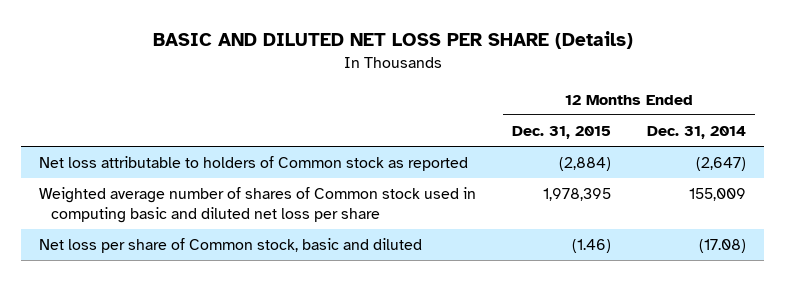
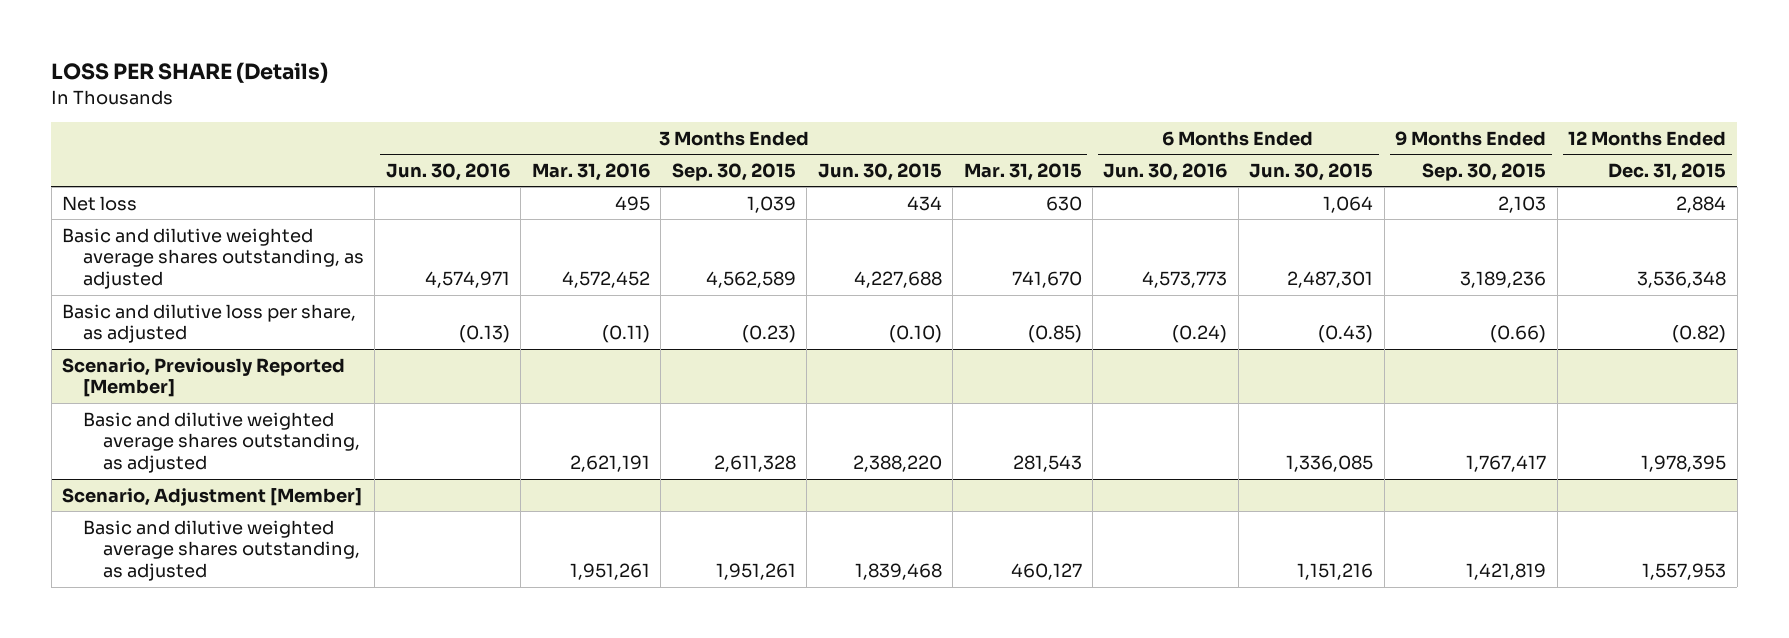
- BASIC AND DILUTED NET LOSS PER SHARE (Details)
+ LOSS PER SHARE (Details)
- | 12 Months Ended Dec. 31, 2015 | 12 Months Ended Dec. 31, 2014
+ | 3 Months Ended Jun. 30, 2016 | 3 Months Ended Mar. 31, 2016 | 3 Months Ended Sep. 30, 2015 | 3 Months Ended Jun. 30, 2015 | 3 Months Ended Mar. 31, 2015 | 6 Months Ended Jun. 30, 2016 | 6 Months Ended Jun. 30, 2015 | 9 Months Ended Sep. 30, 2015 | 12 Months Ended Dec. 31, 2015
- Net loss attributable to holders of Common stock as reported | (2,884) | (2,647)
- Weighted average number of shares of Common stock used in computing basic and diluted net loss per share | 1,978,395 | 155,009
- Net loss per share of Common stock, basic and diluted | (1.46) | (17.08)
+ Net loss | | 495 | 1,039 | 434 | 630 | | 1,064 | 2,103 | 2,884
+ Basic and dilutive weighted average shares outstanding, as adjusted | 4,574,971 | 4,572,452 | 4,562,589 | 4,227,688 | 741,670 | 4,573,773 | 2,487,301 | 3,189,236 | 3,536,348
+ Basic and dilutive loss per share, as adjusted | (0.13) | (0.11) | (0.23) | (0.10) | (0.85) | (0.24) | (0.43) | (0.66) | (0.82)
+ Scenario, Previously Reported [Member]
+ Basic and dilutive weighted average shares outstanding, as adjusted | | 2,621,191 | 2,611,328 | 2,388,220 | 281,543 | | 1,336,085 | 1,767,417 | 1,978,395
+ Scenario, Adjustment [Member]
+ Basic and dilutive weighted average shares outstanding, as adjusted | | 1,951,261 | 1,951,261 | 1,839,468 | 460,127 | | 1,151,216 | 1,421,819 | 1,557,953

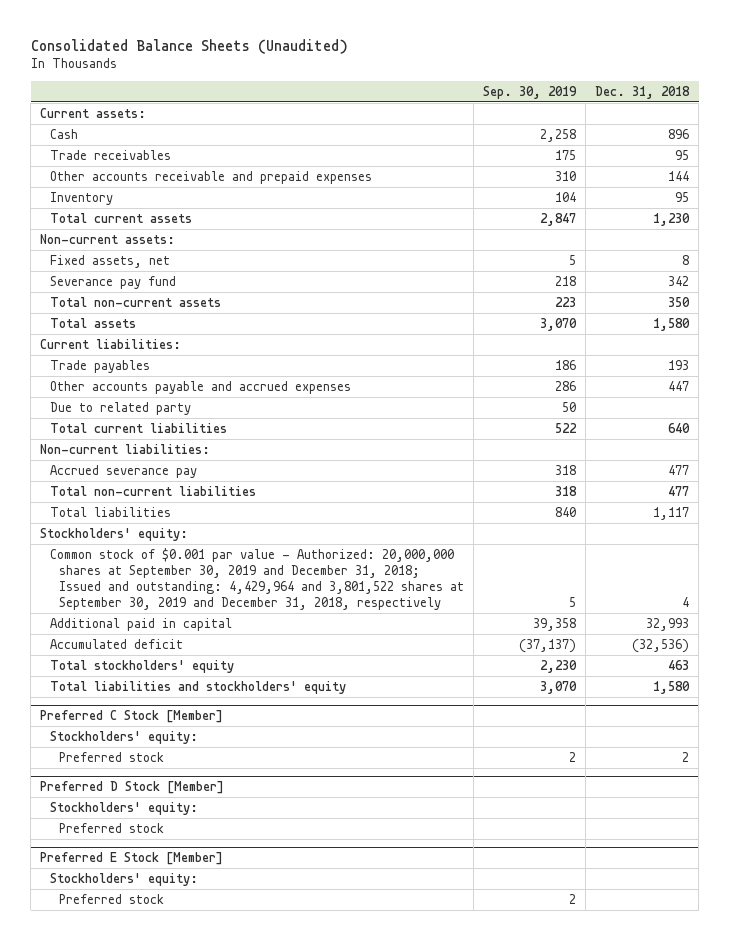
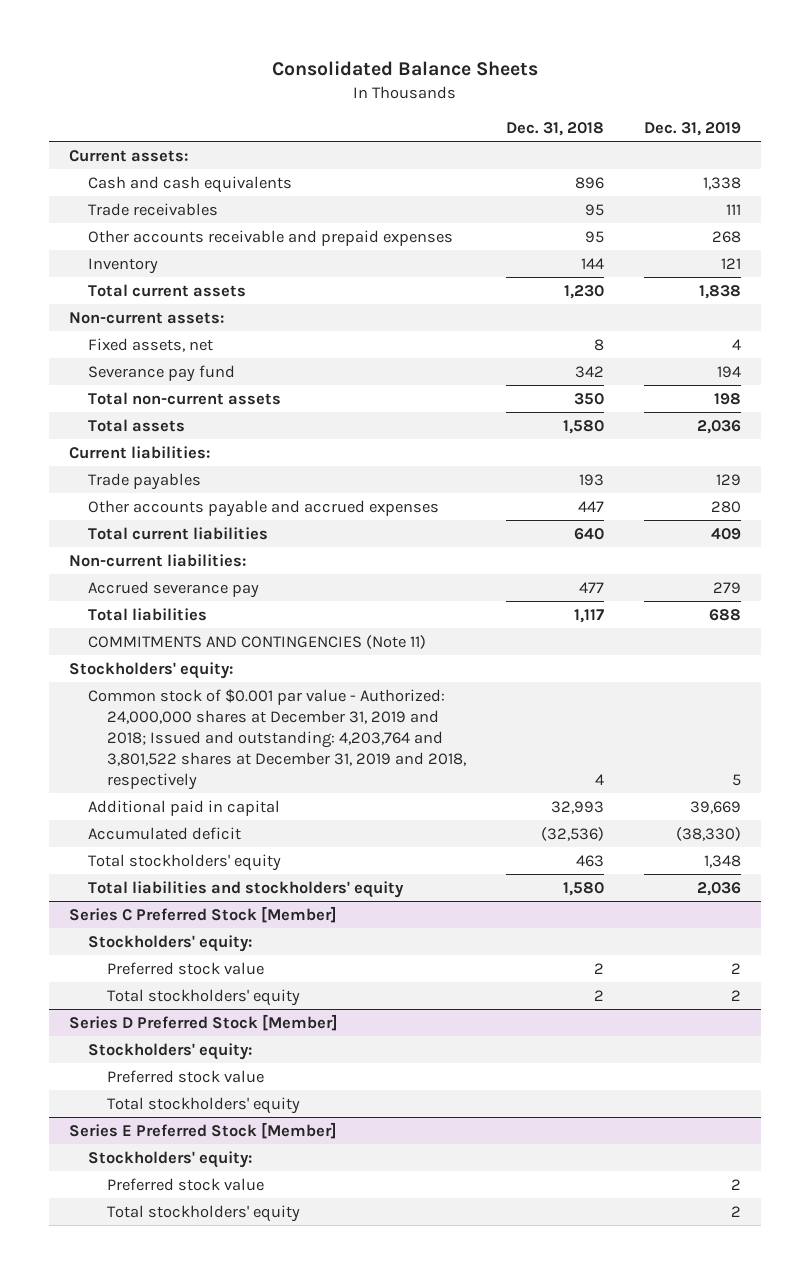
- Consolidated Balance Sheets (Unaudited)
+ Consolidated Balance Sheets
- | Sep. 30, 2019 | Dec. 31, 2018
+ | Dec. 31, 2018 | Dec. 31, 2019
- Cash | 2,258 | 896
+ Cash and cash equivalents | 896 | 1,338
- Other accounts receivable and prepaid expenses | 310 | 144
- Inventory | 104 | 95
+ Other accounts receivable and prepaid expenses | 95 | 268
+ Inventory | 144 | 121
- Due to related party | 50 |
- Total non-current liabilities | 318 | 477
+ COMMITMENTS AND CONTINGENCIES (Note 11)
- Common stock of $0.001 par value - Authorized: 20,000,000 shares at September 30, 2019 and December 31, 2018; Issued and outstanding: 4,429,964 and 3,801,522 shares at September 30, 2019 and December 31, 2018, respectively | 5 | 4
+ Common stock of $0.001 par value - Authorized: 24,000,000 shares at December 31, 2019 and 2018; Issued and outstanding: 4,203,764 and 3,801,522 shares at December 31, 2019 and 2018, respectively | 4 | 5
- Preferred C Stock [Member]
+ Series C Preferred Stock [Member]
- Preferred stock | 2 | 2
- Preferred D Stock [Member]
+ Preferred stock value | 2 | 2
+ Total stockholders' equity | 2 | 2
+ Series D Preferred Stock [Member]
- Preferred stock
- Preferred E Stock [Member]
+ Preferred stock value
+ Total stockholders' equity
+ Series E Preferred Stock [Member]
- Preferred stock | 2 |
+ Preferred stock value | | 2
+ Total stockholders' equity | | 2

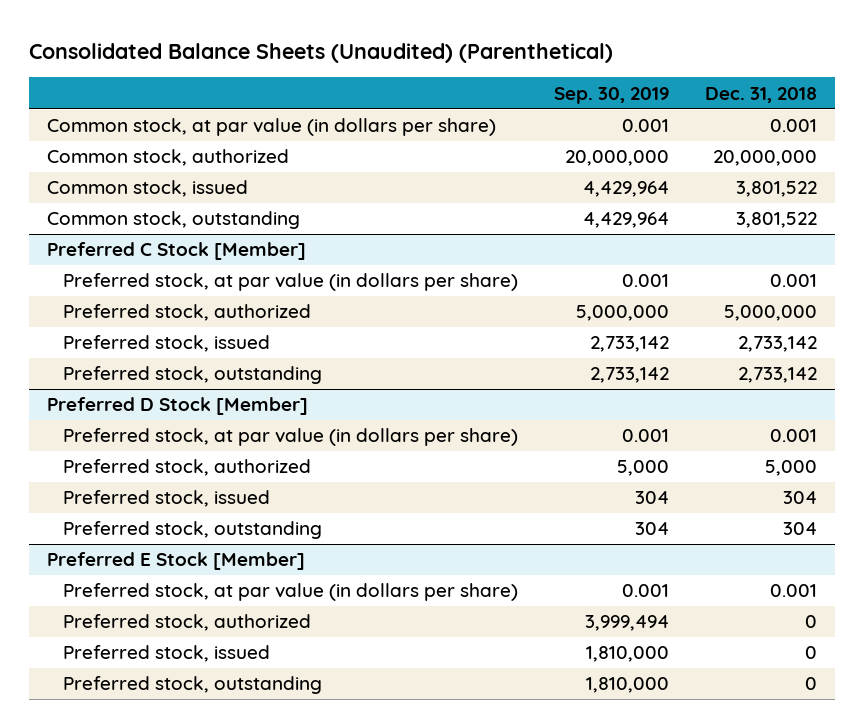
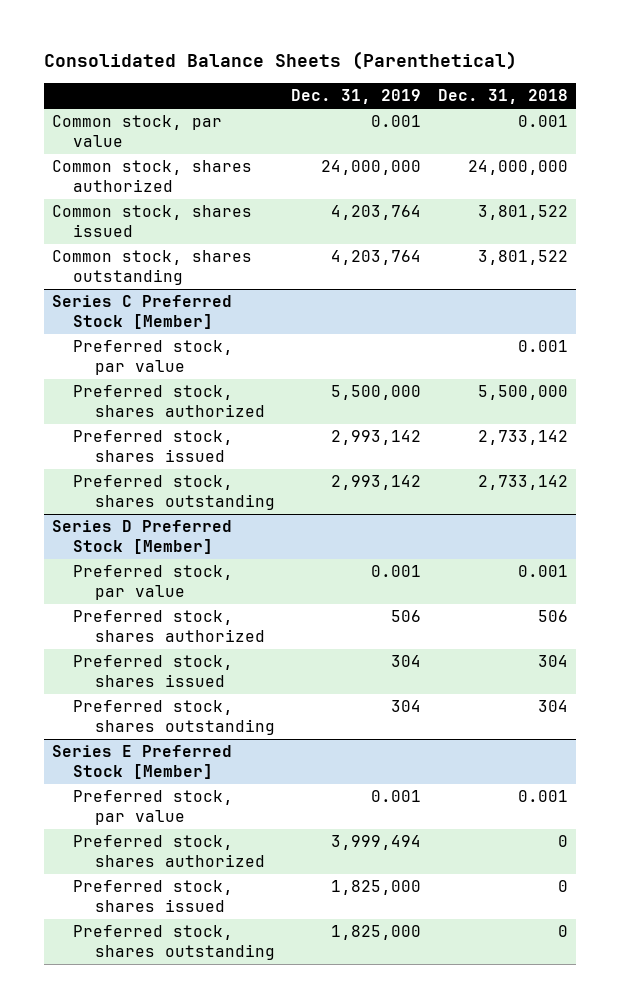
- Consolidated Balance Sheets (Unaudited) (Parenthetical)
+ Consolidated Balance Sheets (Parenthetical)
- | Sep. 30, 2019 | Dec. 31, 2018
+ | Dec. 31, 2019 | Dec. 31, 2018
- Common stock, at par value (in dollars per share) | 0.001 | 0.001
- Common stock, authorized | 20,000,000 | 20,000,000
- Common stock, issued | 4,429,964 | 3,801,522
- Common stock, outstanding | 4,429,964 | 3,801,522
- Preferred C Stock [Member]
- Preferred stock, at par value (in dollars per share) | 0.001 | 0.001
- Preferred stock, authorized | 5,000,000 | 5,000,000
- Preferred stock, issued | 2,733,142 | 2,733,142
- Preferred stock, outstanding | 2,733,142 | 2,733,142
- Preferred D Stock [Member]
- Preferred stock, at par value (in dollars per share) | 0.001 | 0.001
- Preferred stock, authorized | 5,000 | 5,000
- Preferred stock, issued | 304 | 304
- Preferred stock, outstanding | 304 | 304
- Preferred E Stock [Member]
- Preferred stock, at par value (in dollars per share) | 0.001 | 0.001
- Preferred stock, authorized | 3,999,494 | 0
- Preferred stock, issued | 1,810,000 | 0
- Preferred stock, outstanding | 1,810,000 | 0
+ Common stock, par value | 0.001 | 0.001
+ Common stock, shares authorized | 24,000,000 | 24,000,000
+ Common stock, shares issued | 4,203,764 | 3,801,522
+ Common stock, shares outstanding | 4,203,764 | 3,801,522
+ Series C Preferred Stock [Member]
+ Preferred stock, par value | | 0.001
+ Preferred stock, shares authorized | 5,500,000 | 5,500,000
+ Preferred stock, shares issued | 2,993,142 | 2,733,142
+ Preferred stock, shares outstanding | 2,993,142 | 2,733,142
+ Series D Preferred Stock [Member]
+ Preferred stock, par value | 0.001 | 0.001
+ Preferred stock, shares authorized | 506 | 506
+ Preferred stock, shares issued | 304 | 304
+ Preferred stock, shares outstanding | 304 | 304
+ Series E Preferred Stock [Member]
+ Preferred stock, par value | 0.001 | 0.001
+ Preferred stock, shares authorized | 3,999,494 | 0
+ Preferred stock, shares issued | 1,825,000 | 0
+ Preferred stock, shares outstanding | 1,825,000 | 0

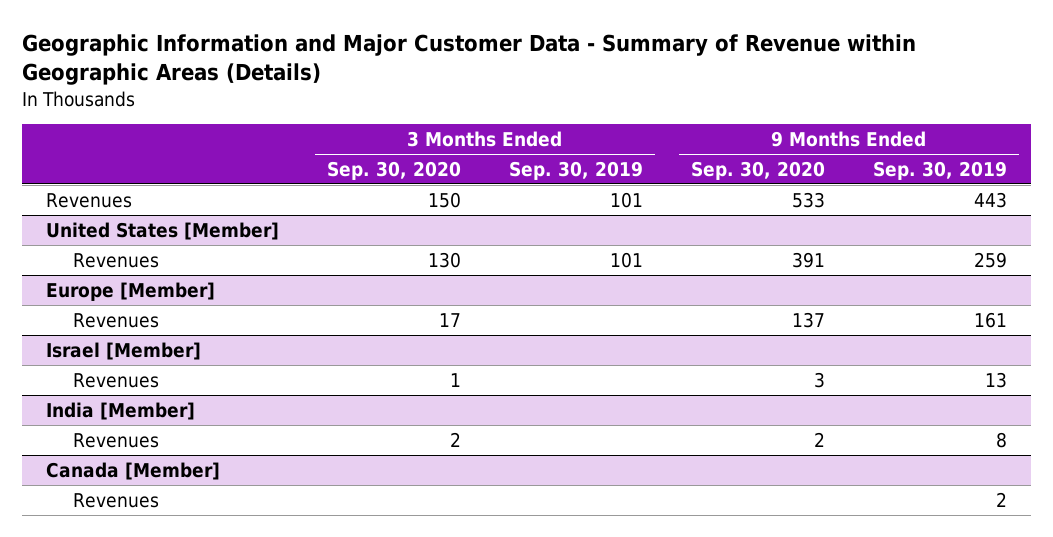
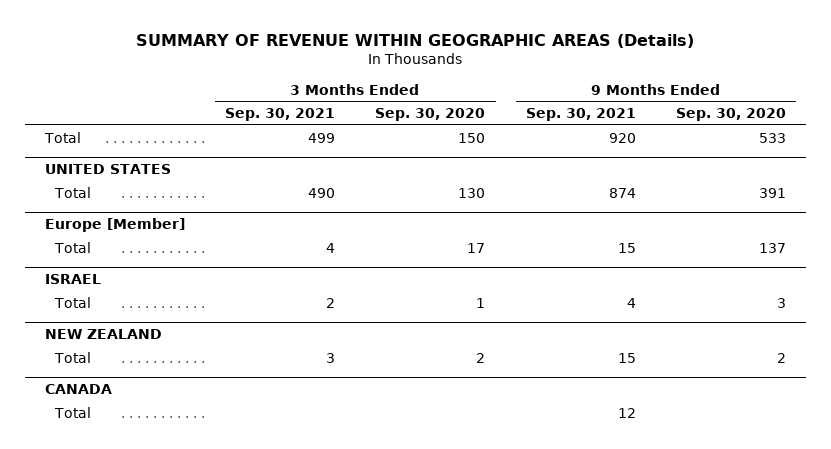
- Geographic Information and Major Customer Data - Summary of Revenue within Geographic Areas (Details)
+ SUMMARY OF REVENUE WITHIN GEOGRAPHIC AREAS (Details)
- | 3 Months Ended Sep. 30, 2020 | 3 Months Ended Sep. 30, 2019 | 9 Months Ended Sep. 30, 2020 | 9 Months Ended Sep. 30, 2019
+ | 3 Months Ended Sep. 30, 2021 | 3 Months Ended Sep. 30, 2020 | 9 Months Ended Sep. 30, 2021 | 9 Months Ended Sep. 30, 2020
- Revenues | 150 | 101 | 533 | 443
- United States [Member]
- Revenues | 130 | 101 | 391 | 259
+ Total | 499 | 150 | 920 | 533
+ UNITED STATES
+ Total | 490 | 130 | 874 | 391
@ Europe [Member]
- Revenues | 17 | | 137 | 161
- Israel [Member]
- Revenues | 1 | | 3 | 13
- India [Member]
- Revenues | 2 | | 2 | 8
- Canada [Member]
- Revenues | | | | 2
@ Europe [Member]
+ Total | 4 | 17 | 15 | 137
+ ISRAEL
+ Total | 2 | 1 | 4 | 3
+ NEW ZEALAND
+ Total | 3 | 2 | 15 | 2
+ CANADA
+ Total | | | 12 |

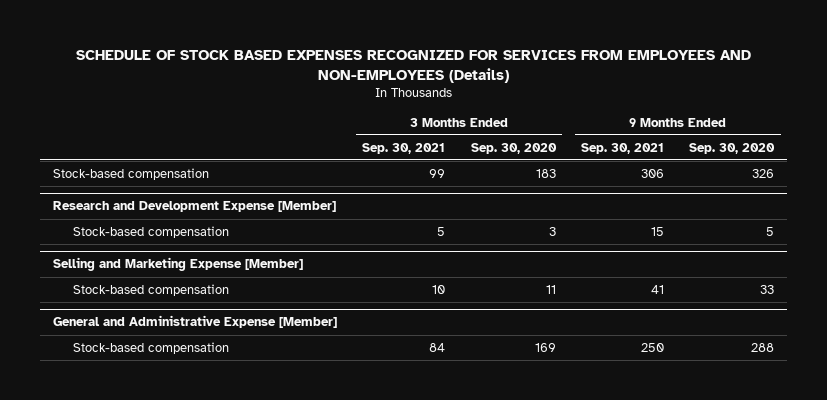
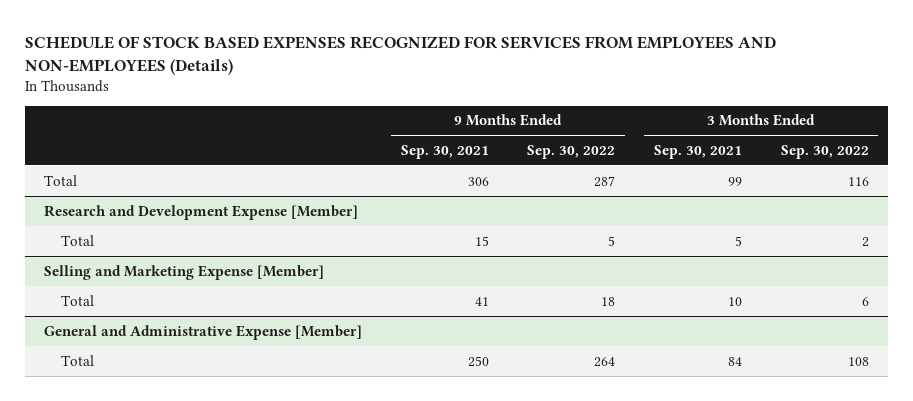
- | 3 Months Ended Sep. 30, 2021 | 3 Months Ended Sep. 30, 2020 | 9 Months Ended Sep. 30, 2021 | 9 Months Ended Sep. 30, 2020
+ | 9 Months Ended Sep. 30, 2021 | 9 Months Ended Sep. 30, 2022 | 3 Months Ended Sep. 30, 2021 | 3 Months Ended Sep. 30, 2022
- Stock-based compensation | 99 | 183 | 306 | 326
+ Total | 306 | 287 | 99 | 116
@ Research and Development Expense [Member]
- Stock-based compensation | 5 | 3 | 15 | 5
+ Total | 15 | 5 | 5 | 2
@ Selling and Marketing Expense [Member]
- Stock-based compensation | 10 | 11 | 41 | 33
+ Total | 41 | 18 | 10 | 6
@ General and Administrative Expense [Member]
- Stock-based compensation | 84 | 169 | 250 | 288
+ Total | 250 | 264 | 84 | 108

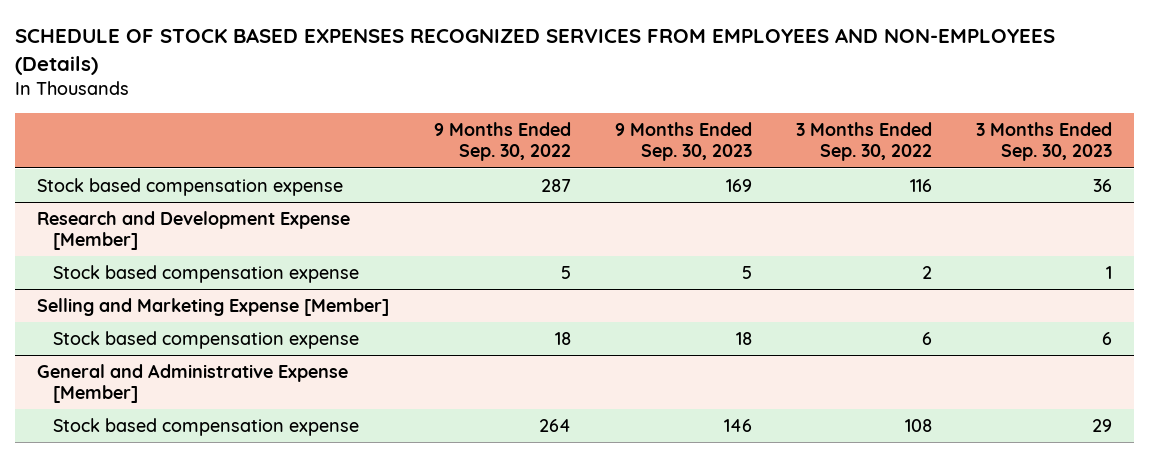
- SCHEDULE OF STOCK BASED EXPENSES RECOGNIZED FOR SERVICES FROM EMPLOYEES AND NON-EMPLOYEES (Details)
+ SCHEDULE OF STOCK BASED EXPENSES RECOGNIZED SERVICES FROM EMPLOYEES AND NON-EMPLOYEES (Details)
- | 9 Months Ended Sep. 30, 2021 | 9 Months Ended Sep. 30, 2022 | 3 Months Ended Sep. 30, 2021 | 3 Months Ended Sep. 30, 2022
+ | 9 Months Ended Sep. 30, 2022 | 9 Months Ended Sep. 30, 2023 | 3 Months Ended Sep. 30, 2022 | 3 Months Ended Sep. 30, 2023
- Total | 306 | 287 | 99 | 116
+ Stock based compensation expense | 287 | 169 | 116 | 36
@ Research and Development Expense [Member]
- Total | 15 | 5 | 5 | 2
+ Stock based compensation expense | 5 | 5 | 2 | 1
@ Selling and Marketing Expense [Member]
- Total | 41 | 18 | 10 | 6
+ Stock based compensation expense | 18 | 18 | 6 | 6
@ General and Administrative Expense [Member]
- Total | 250 | 264 | 84 | 108
+ Stock based compensation expense | 264 | 146 | 108 | 29

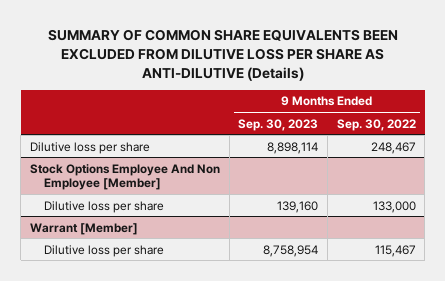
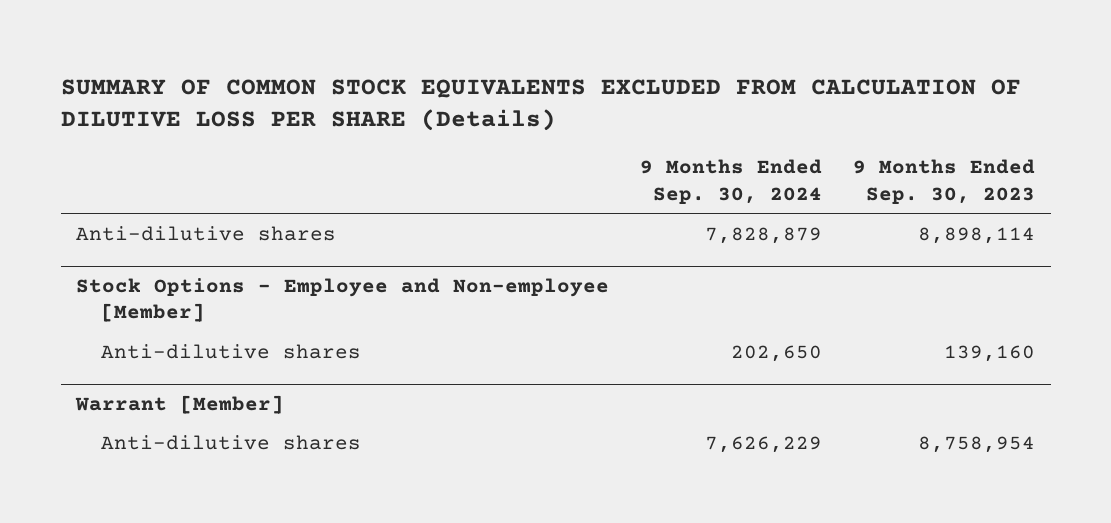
- SUMMARY OF COMMON SHARE EQUIVALENTS BEEN EXCLUDED FROM DILUTIVE LOSS PER SHARE AS ANTI-DILUTIVE (Details)
+ SUMMARY OF COMMON STOCK EQUIVALENTS EXCLUDED FROM CALCULATION OF DILUTIVE LOSS PER SHARE (Details)
- | 9 Months Ended Sep. 30, 2023 | 9 Months Ended Sep. 30, 2022
+ | 9 Months Ended Sep. 30, 2024 | 9 Months Ended Sep. 30, 2023
- Dilutive loss per share | 8,898,114 | 248,467
- Stock Options Employee And Non Employee [Member]
- Dilutive loss per share | 139,160 | 133,000
+ Anti-dilutive shares | 7,828,879 | 8,898,114
+ Stock Options - Employee and Non-employee [Member]
+ Anti-dilutive shares | 202,650 | 139,160
@ Warrant [Member]
- Dilutive loss per share | 8,758,954 | 115,467
+ Anti-dilutive shares | 7,626,229 | 8,758,954

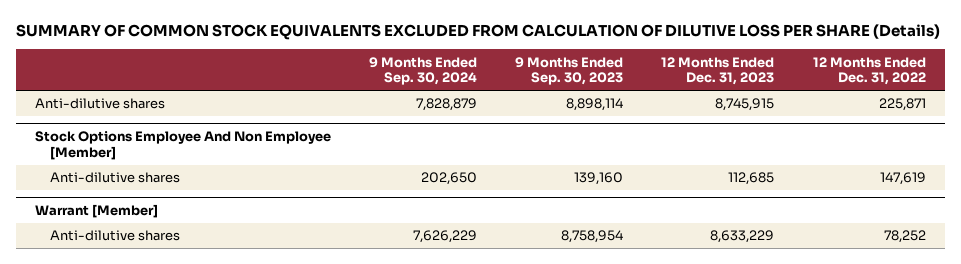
- | 9 Months Ended Sep. 30, 2024 | 9 Months Ended Sep. 30, 2023
+ | 9 Months Ended Sep. 30, 2024 | 9 Months Ended Sep. 30, 2023 | 12 Months Ended Dec. 31, 2023 | 12 Months Ended Dec. 31, 2022
- Stock Options - Employee and Non-employee [Member]
+ Stock Options Employee And Non Employee [Member]

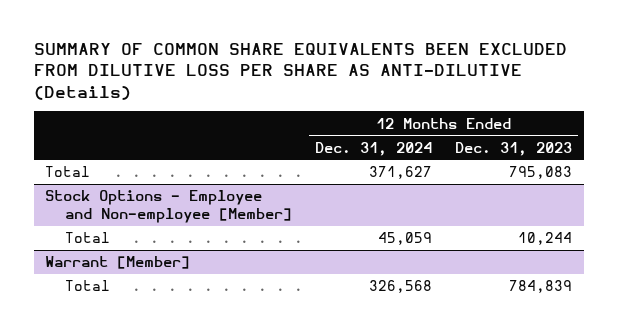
- SUMMARY OF COMMON STOCK EQUIVALENTS EXCLUDED FROM CALCULATION OF DILUTIVE LOSS PER SHARE (Details)
+ SUMMARY OF COMMON SHARE EQUIVALENTS BEEN EXCLUDED FROM DILUTIVE LOSS PER SHARE AS ANTI-DILUTIVE (Details)
- | 9 Months Ended Sep. 30, 2024 | 9 Months Ended Sep. 30, 2023 | 12 Months Ended Dec. 31, 2023 | 12 Months Ended Dec. 31, 2022
+ | 12 Months Ended Dec. 31, 2024 | 12 Months Ended Dec. 31, 2023
- Anti-dilutive shares | 7,828,879 | 8,898,114 | 8,745,915 | 225,871
- Stock Options Employee And Non Employee [Member]
- Anti-dilutive shares | 202,650 | 139,160 | 112,685 | 147,619
+ Total | 371,627 | 795,083
+ Stock Options - Employee and Non-employee [Member]
+ Total | 45,059 | 10,244
@ Warrant [Member]
- Anti-dilutive shares | 7,626,229 | 8,758,954 | 8,633,229 | 78,252
+ Total | 326,568 | 784,839

